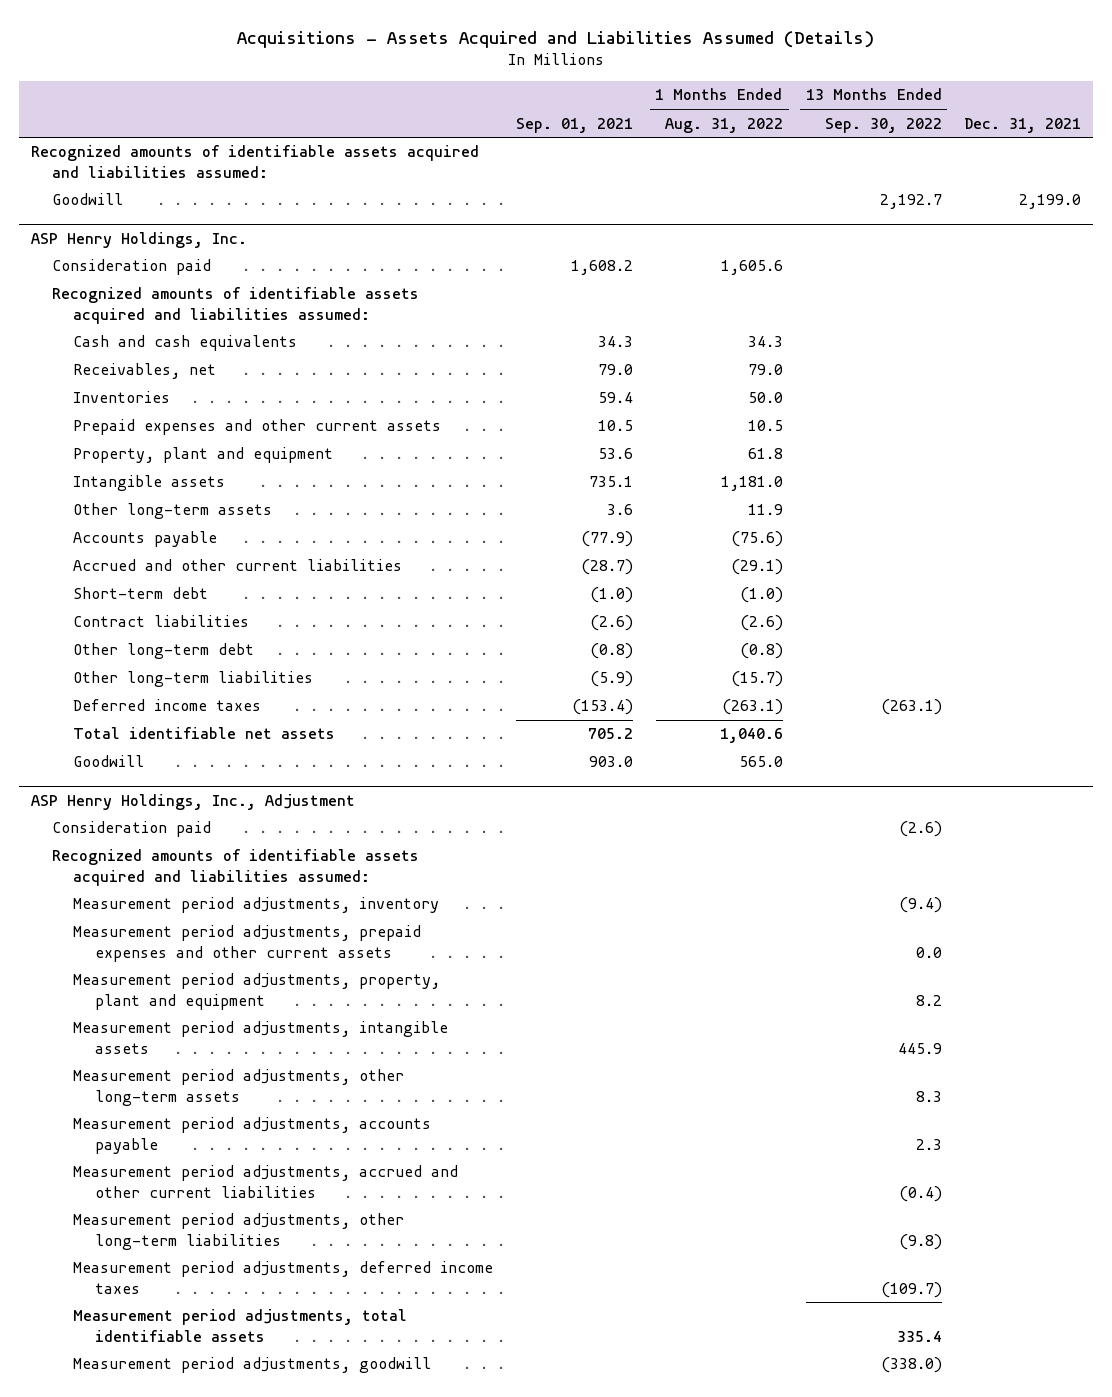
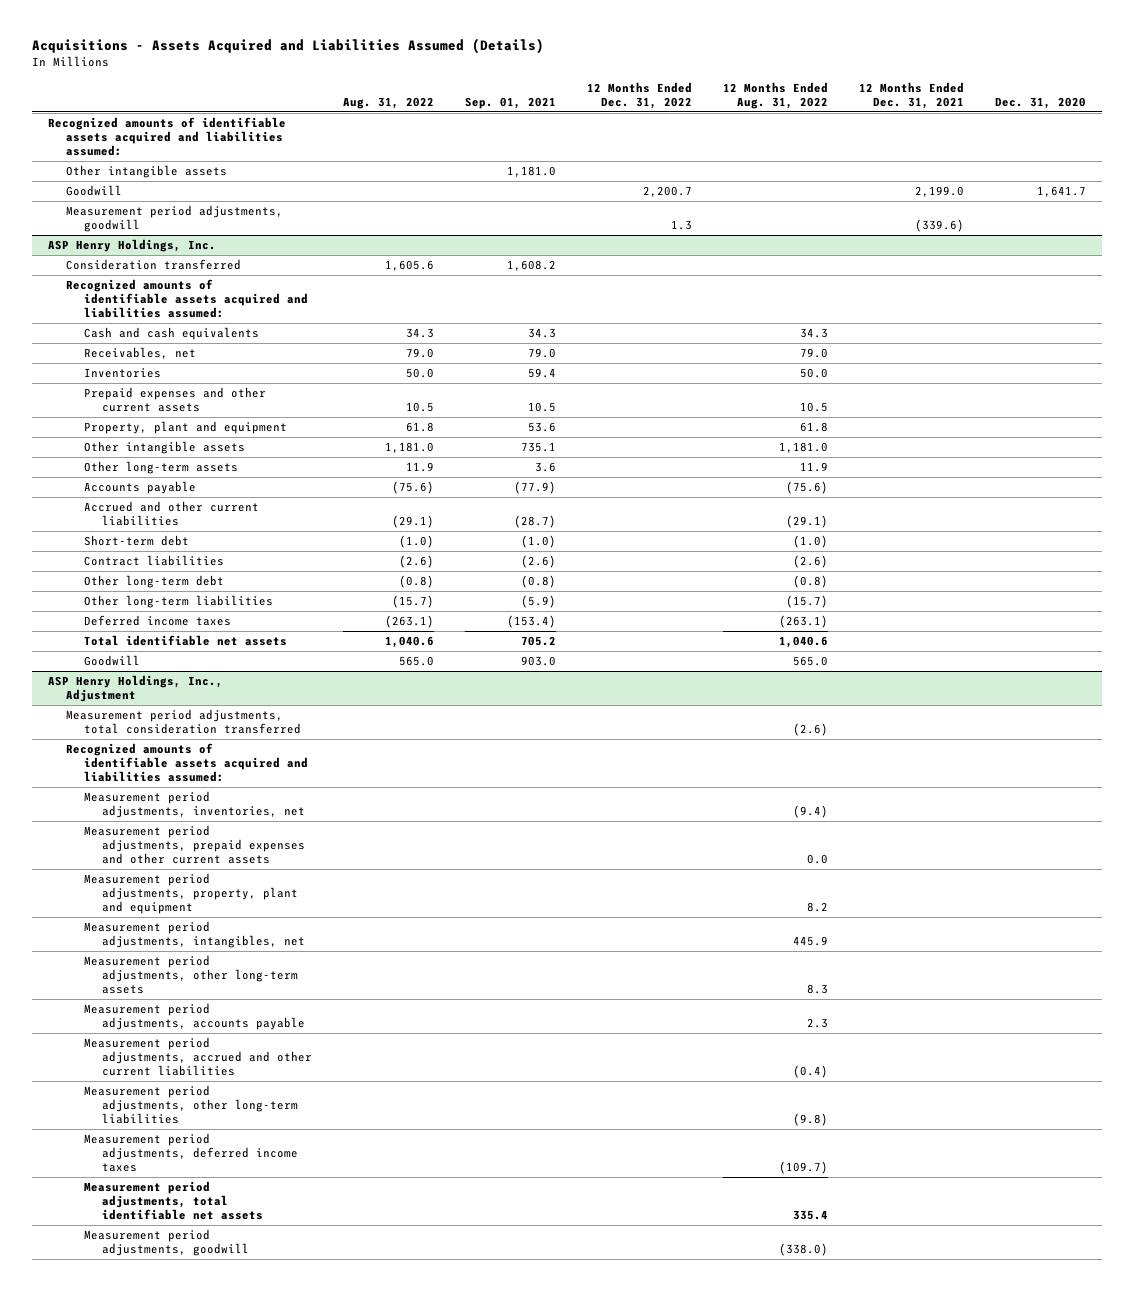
- | Sep. 01, 2021 | 1 Months Ended Aug. 31, 2022 | 13 Months Ended Sep. 30, 2022 | Dec. 31, 2021
+ | Aug. 31, 2022 | Sep. 01, 2021 | 12 Months Ended Dec. 31, 2022 | 12 Months Ended Aug. 31, 2022 | 12 Months Ended Dec. 31, 2021 | Dec. 31, 2020
+ Other intangible assets | | 1,181.0 | | | |
+ Measurement period adjustments, goodwill | | | 1.3 | | (339.6) |
@ ASP Henry Holdings, Inc.
- Consideration paid | 1,608.2 | 1,605.6 | |
+ Consideration transferred | 1,605.6 | 1,608.2 | | | |
- Intangible assets | 735.1 | 1,181.0 | |
+ Other intangible assets | 1,181.0 | 735.1 | | 1,181.0 | |
@ ASP Henry Holdings, Inc., Adjustment
- Consideration paid | | | (2.6) |
+ Measurement period adjustments, total consideration transferred | | | | (2.6) | |
- Measurement period adjustments, inventory | | | (9.4) |
+ Measurement period adjustments, inventories, net | | | | (9.4) | |
- Measurement period adjustments, intangible assets | | | 445.9 |
+ Measurement period adjustments, intangibles, net | | | | 445.9 | |
- Measurement period adjustments, total identifiable assets | | | 335.4 |
+ Measurement period adjustments, total identifiable net assets | | | | 335.4 | |

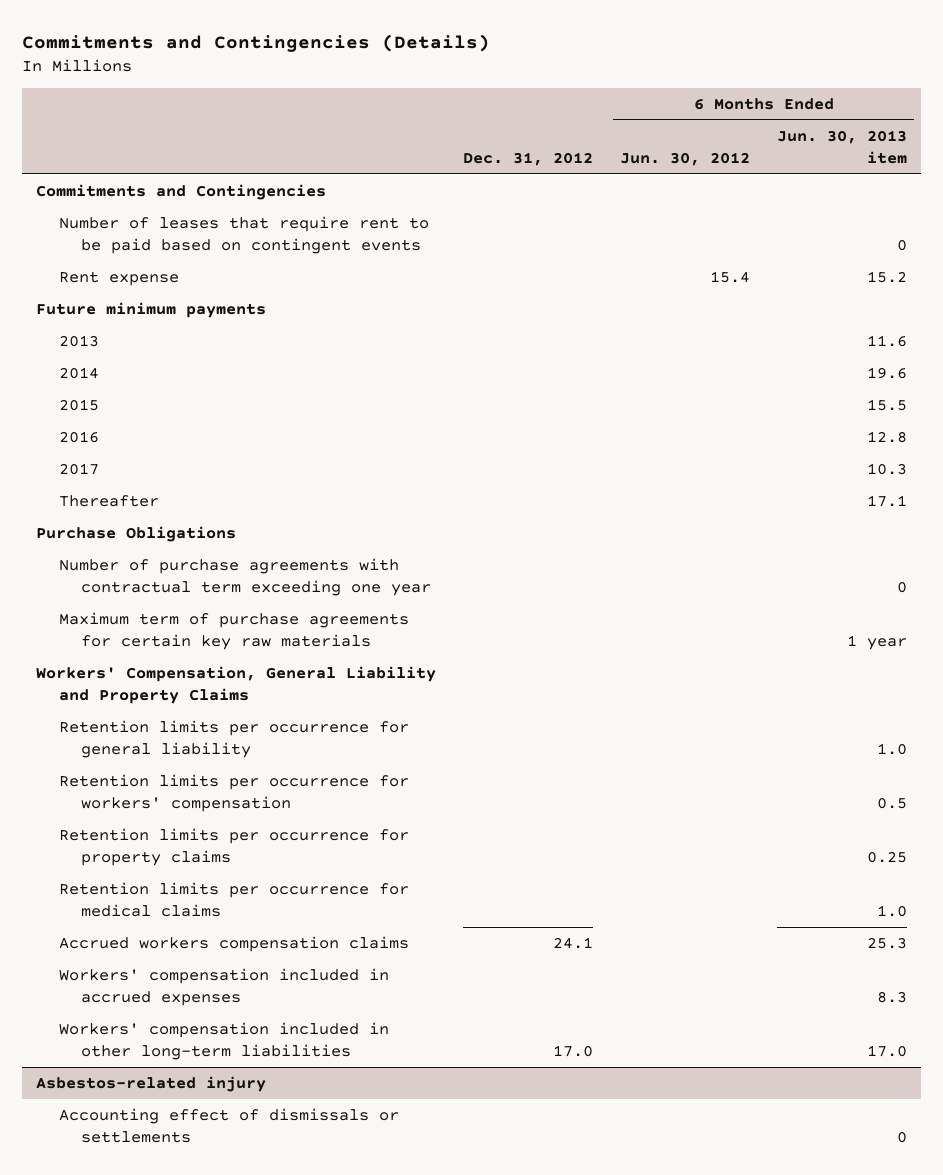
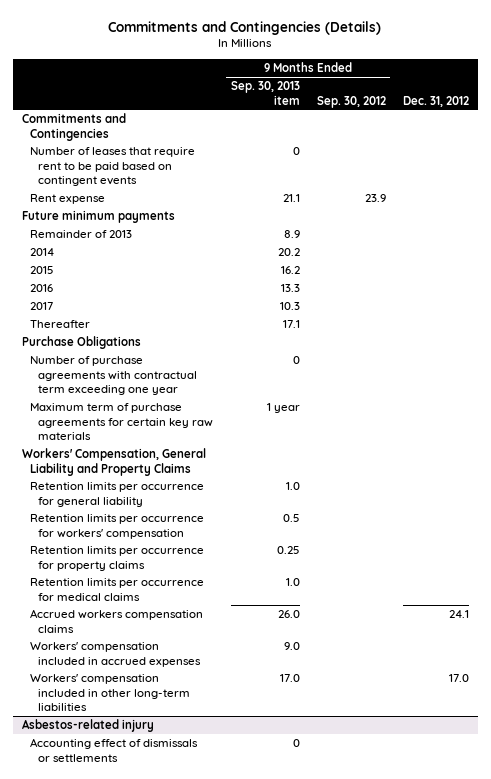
- | Dec. 31, 2012 | 6 Months Ended Jun. 30, 2012 | 6 Months Ended Jun. 30, 2013 item
+ | 9 Months Ended Sep. 30, 2013 item | 9 Months Ended Sep. 30, 2012 | Dec. 31, 2012
- 2013 | | | 11.6
+ Remainder of 2013 | 8.9 | |

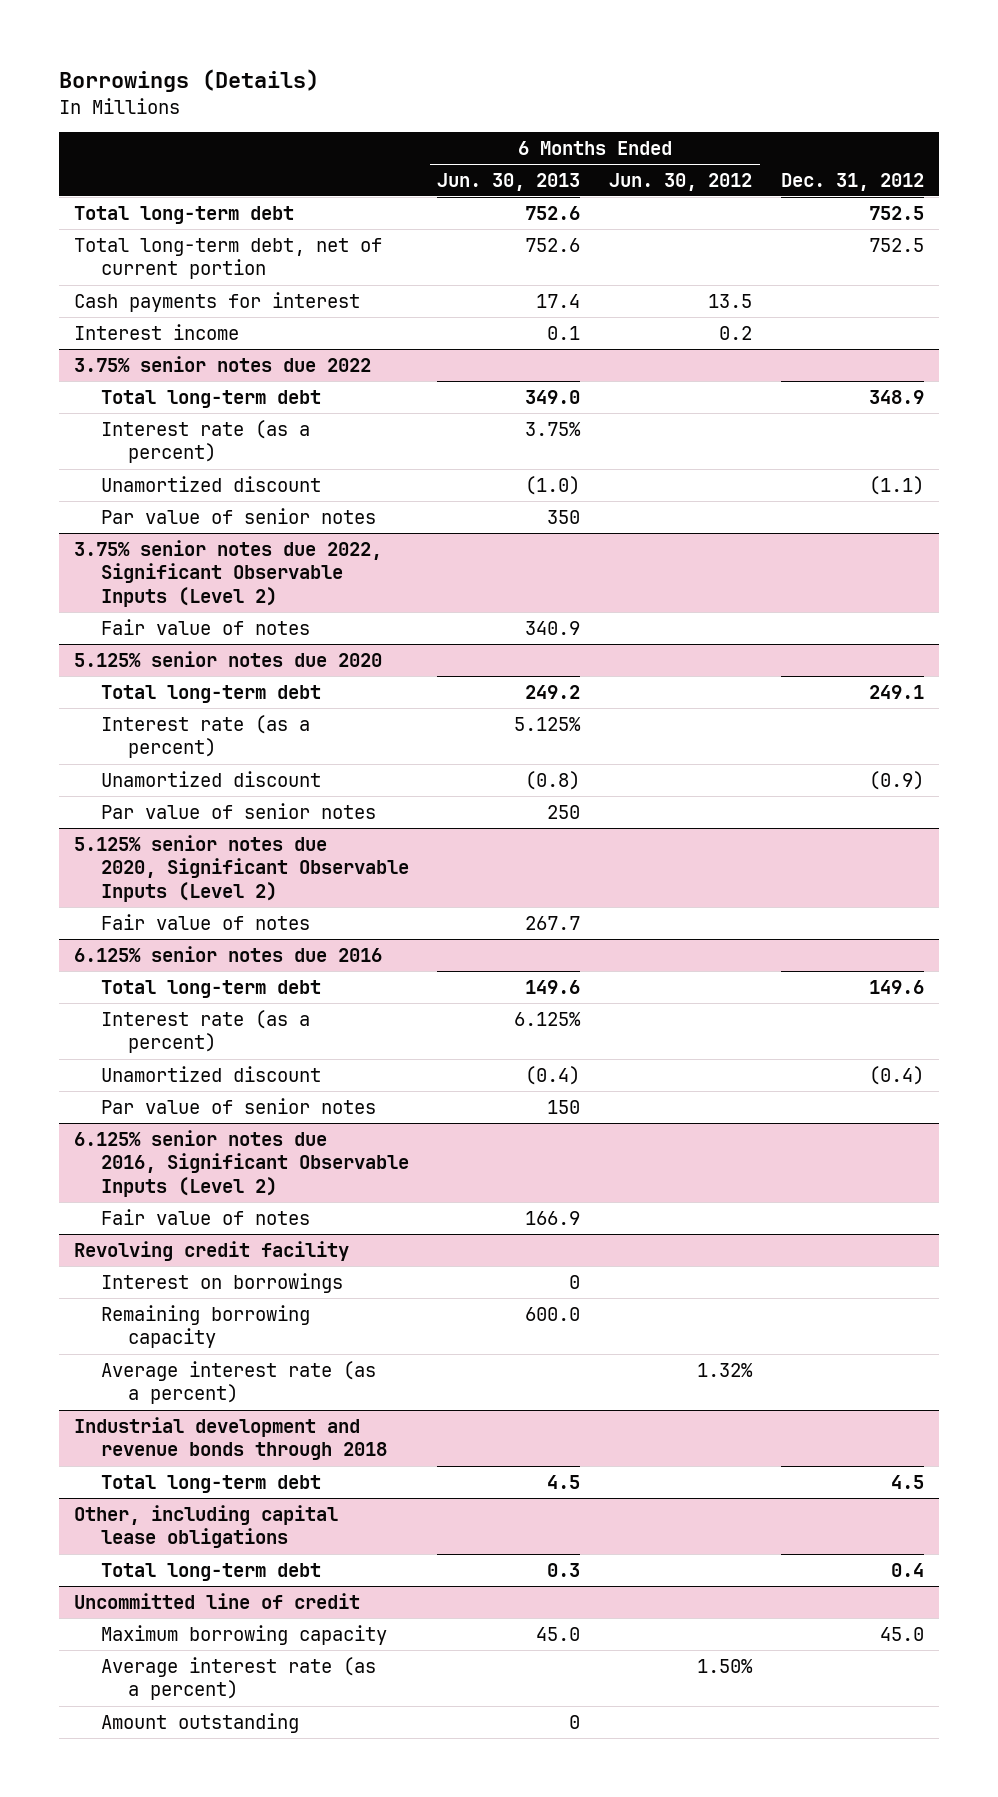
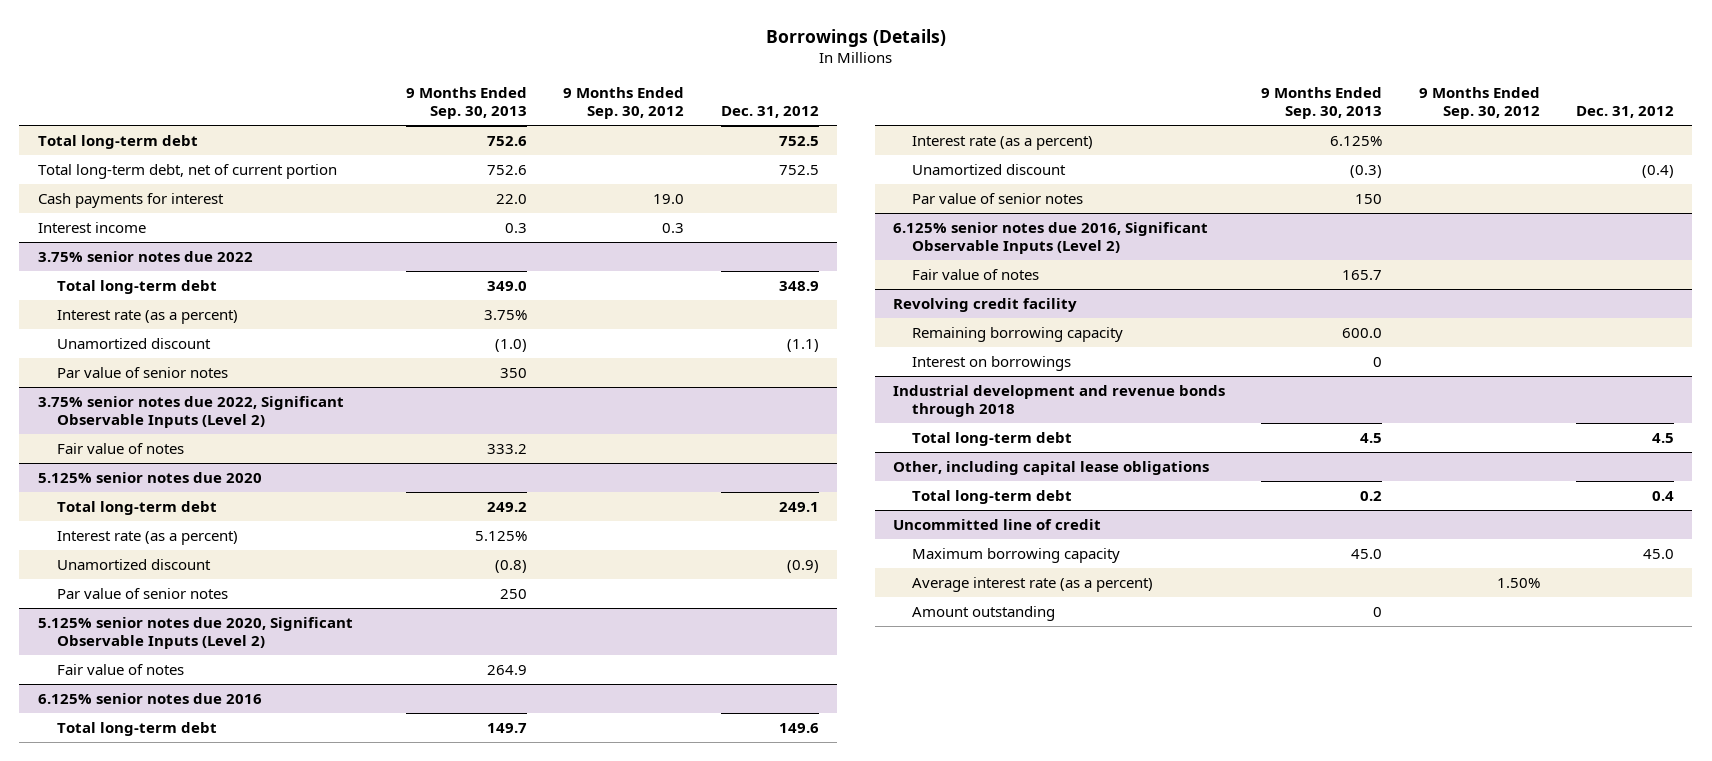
- | 6 Months Ended Jun. 30, 2013 | 6 Months Ended Jun. 30, 2012 | Dec. 31, 2012
+ | 9 Months Ended Sep. 30, 2013 | 9 Months Ended Sep. 30, 2012 | Dec. 31, 2012
@ Revolving credit facility
- Average interest rate (as a percent) | | 1.32% |
moved down: Interest on borrowings | 0 | |

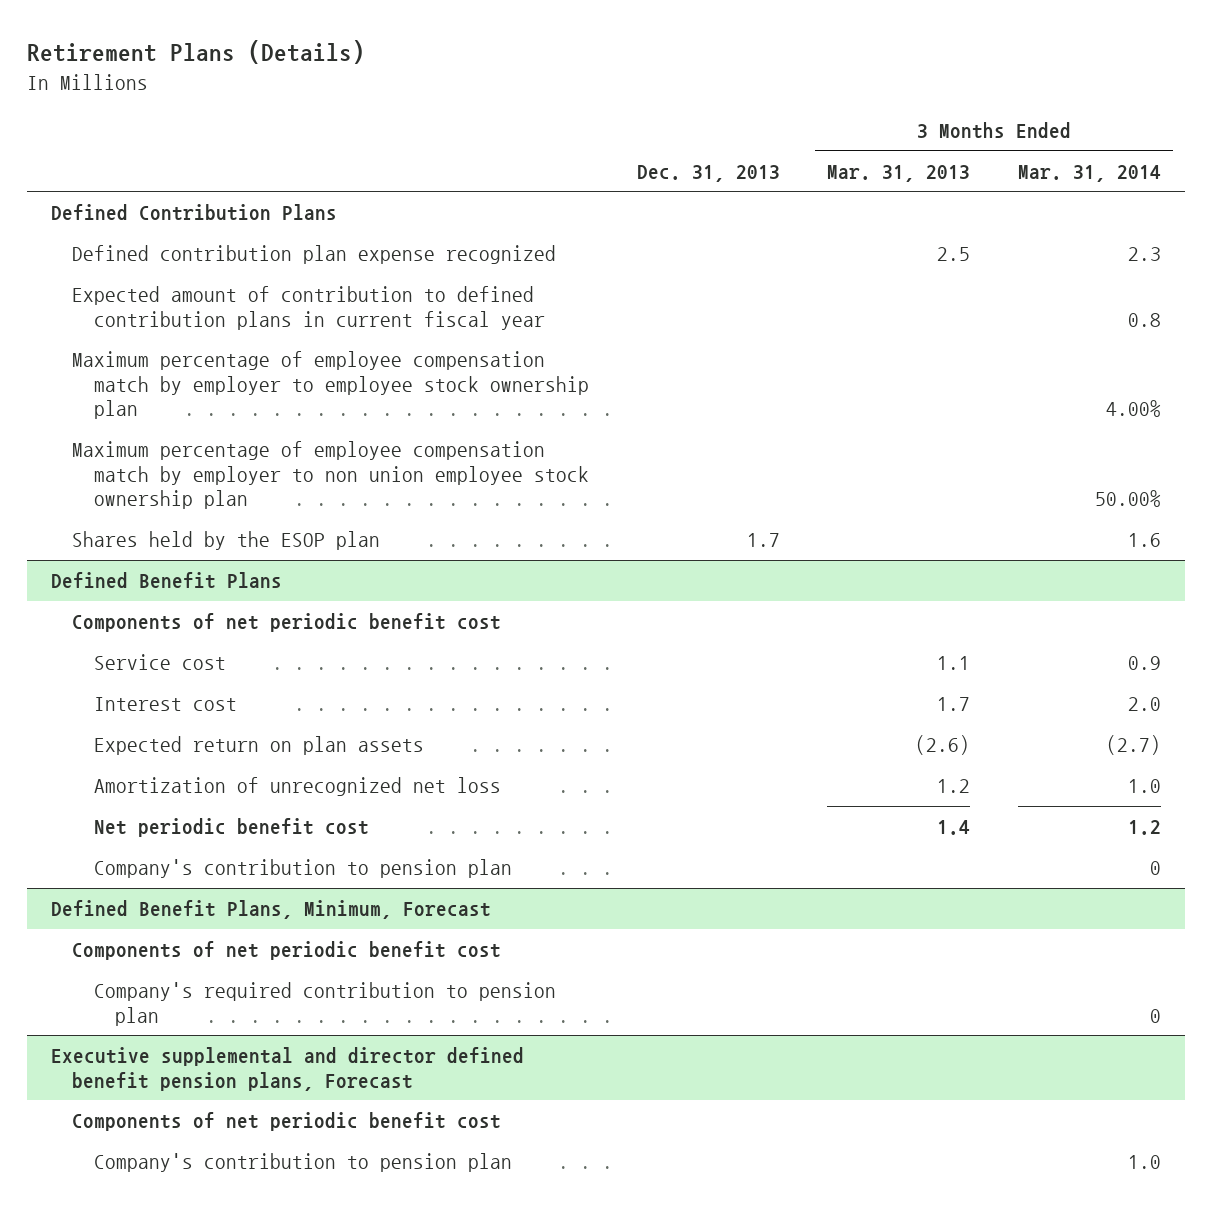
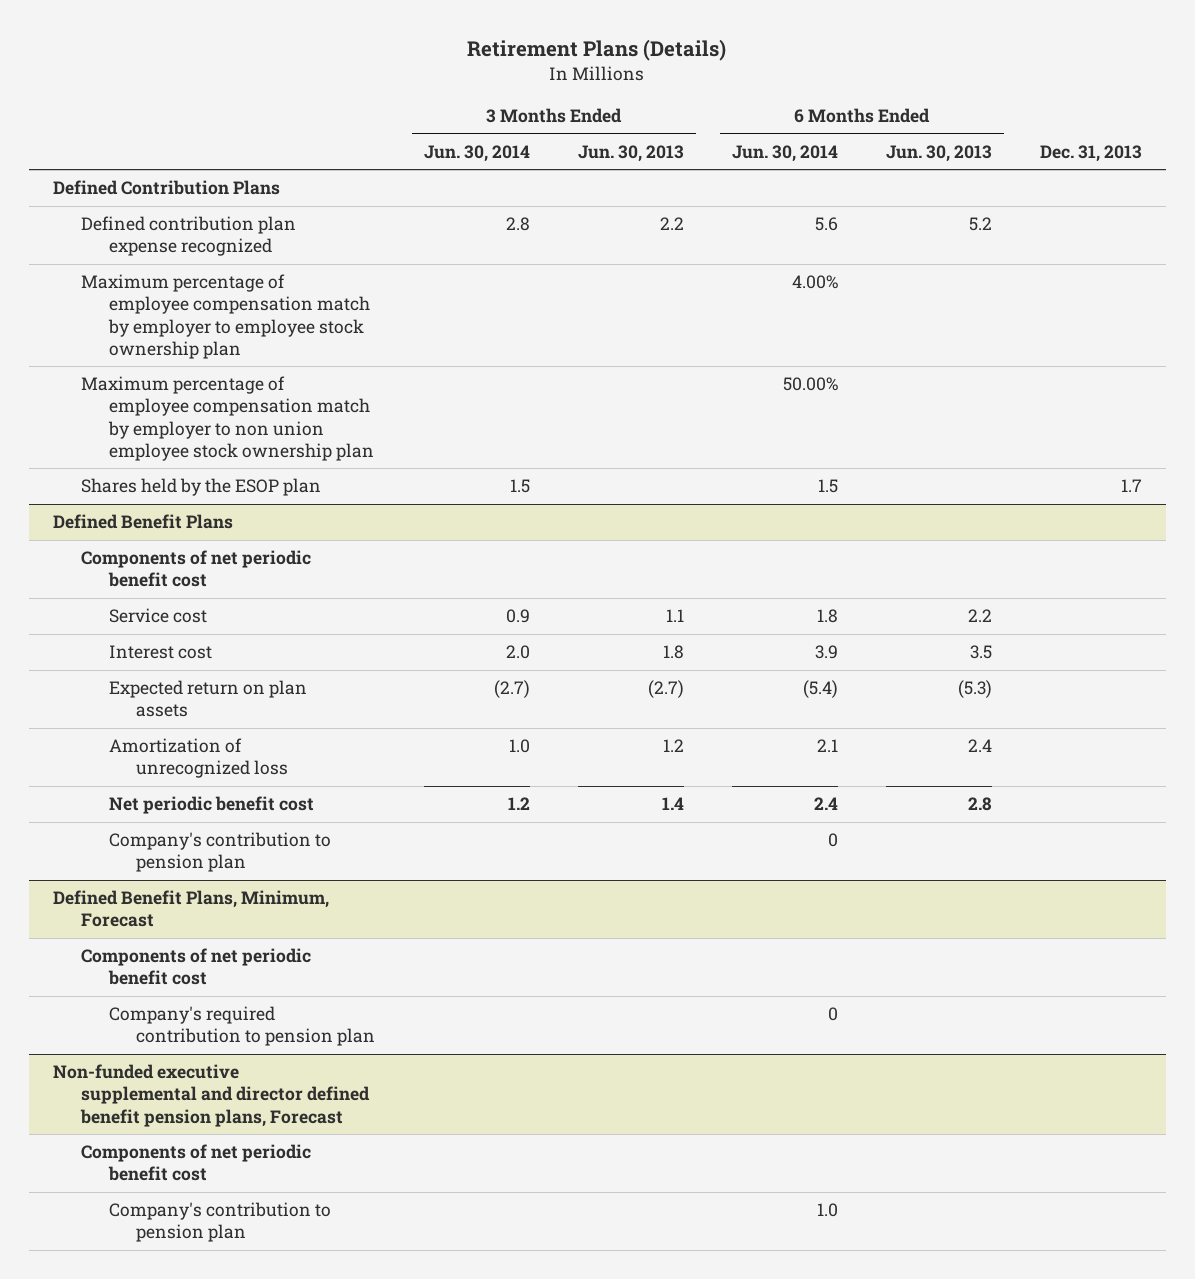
- | Dec. 31, 2013 | 3 Months Ended Mar. 31, 2013 | 3 Months Ended Mar. 31, 2014
+ | 3 Months Ended Jun. 30, 2014 | 3 Months Ended Jun. 30, 2013 | 6 Months Ended Jun. 30, 2014 | 6 Months Ended Jun. 30, 2013 | Dec. 31, 2013
- Expected amount of contribution to defined contribution plans in current fiscal year | | | 0.8
@ Defined Benefit Plans
- Amortization of unrecognized net loss | | 1.2 | 1.0
+ Amortization of unrecognized loss | 1.0 | 1.2 | 2.1 | 2.4 |
- Executive supplemental and director defined benefit pension plans, Forecast
+ Non-funded executive supplemental and director defined benefit pension plans, Forecast

